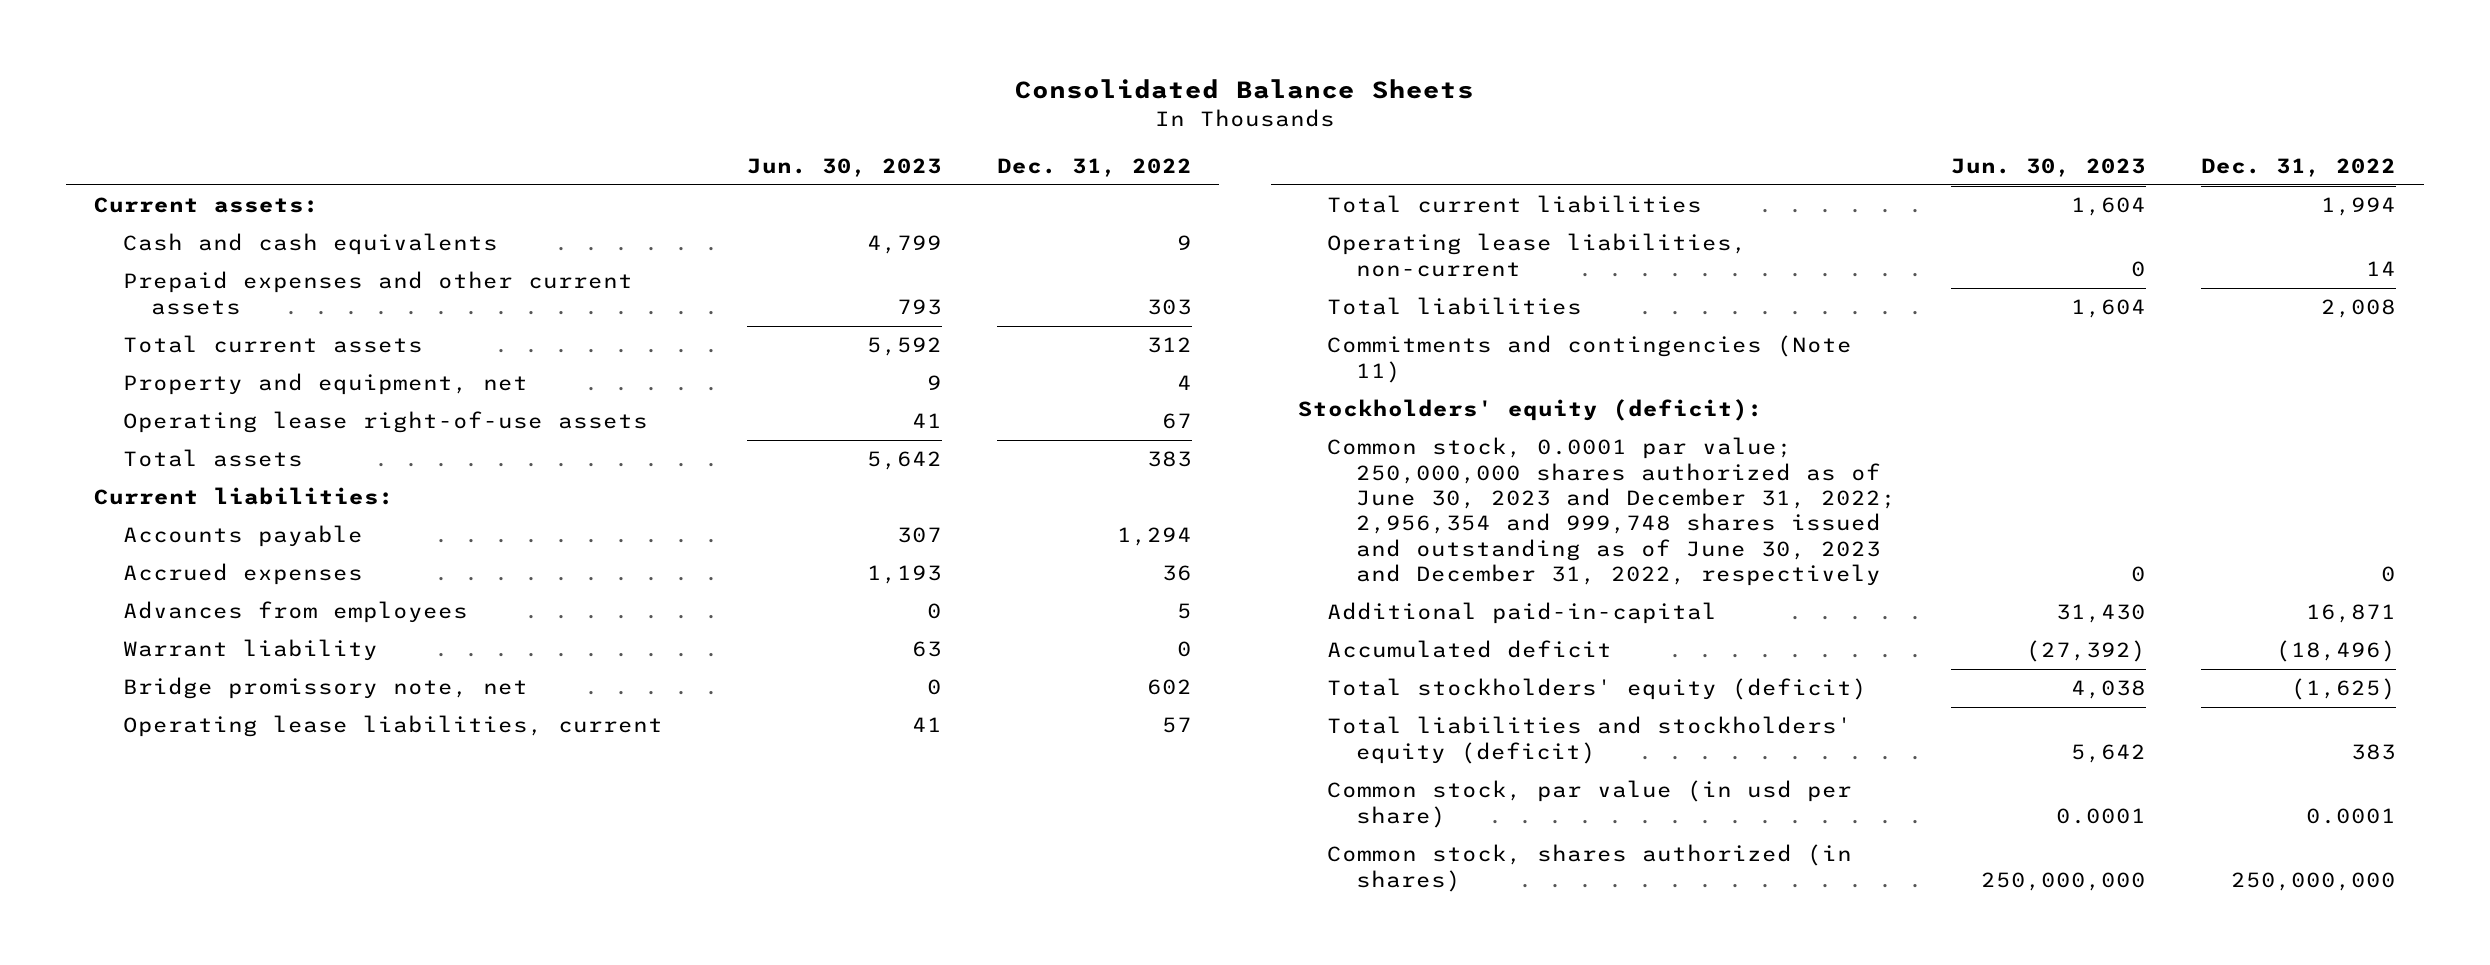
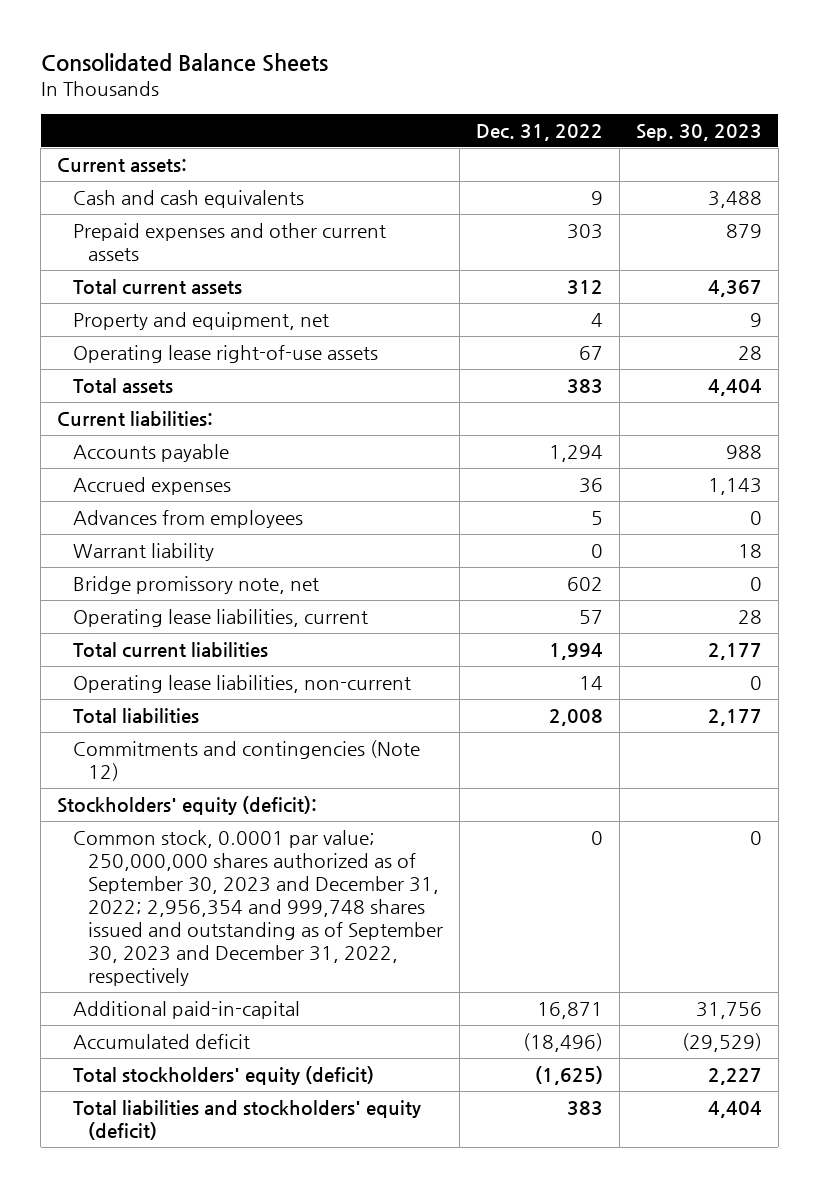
- | Jun. 30, 2023 | Dec. 31, 2022
+ | Dec. 31, 2022 | Sep. 30, 2023
- Commitments and contingencies (Note 11)
+ Commitments and contingencies (Note 12)
- Common stock, 0.0001 par value; 250,000,000 shares authorized as of June 30, 2023 and December 31, 2022; 2,956,354 and 999,748 shares issued and outstanding as of June 30, 2023 and December 31, 2022, respectively | 0 | 0
+ Common stock, 0.0001 par value; 250,000,000 shares authorized as of September 30, 2023 and December 31, 2022; 2,956,354 and 999,748 shares issued and outstanding as of September 30, 2023 and December 31, 2022, respectively | 0 | 0
- Common stock, par value (in usd per share) | 0.0001 | 0.0001
- Common stock, shares authorized (in shares) | 250,000,000 | 250,000,000

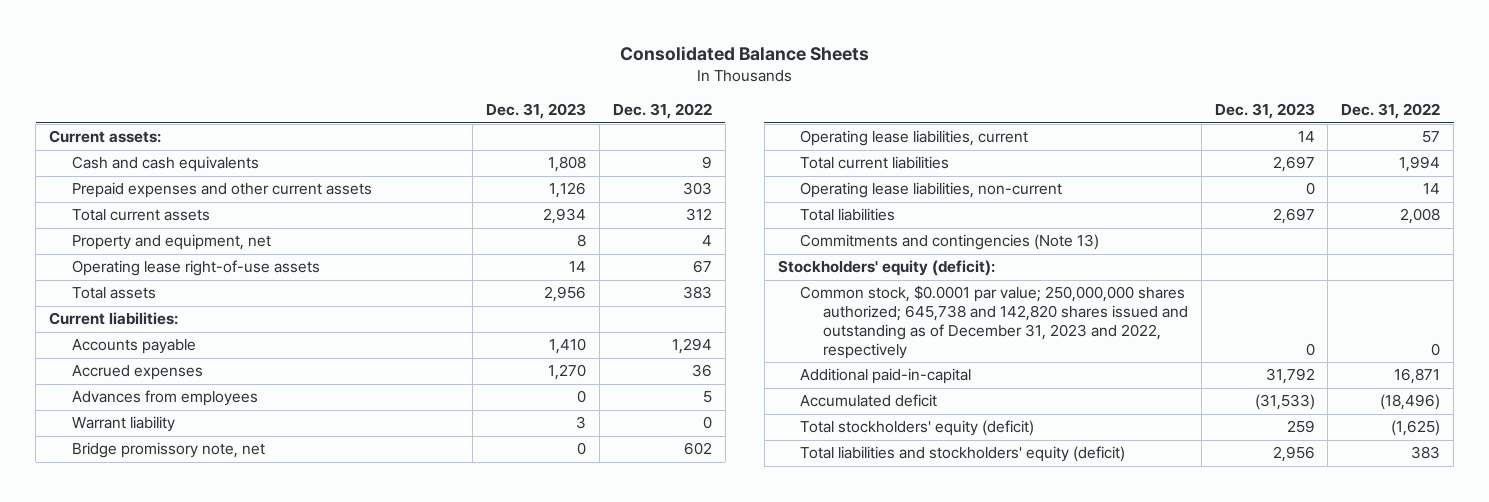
- | Dec. 31, 2022 | Sep. 30, 2023
+ | Dec. 31, 2023 | Dec. 31, 2022
- Commitments and contingencies (Note 12)
+ Commitments and contingencies (Note 13)
- Common stock, 0.0001 par value; 250,000,000 shares authorized as of September 30, 2023 and December 31, 2022; 2,956,354 and 999,748 shares issued and outstanding as of September 30, 2023 and December 31, 2022, respectively | 0 | 0
+ Common stock, $0.0001 par value; 250,000,000 shares authorized; 645,738 and 142,820 shares issued and outstanding as of December 31, 2023 and 2022, respectively | 0 | 0

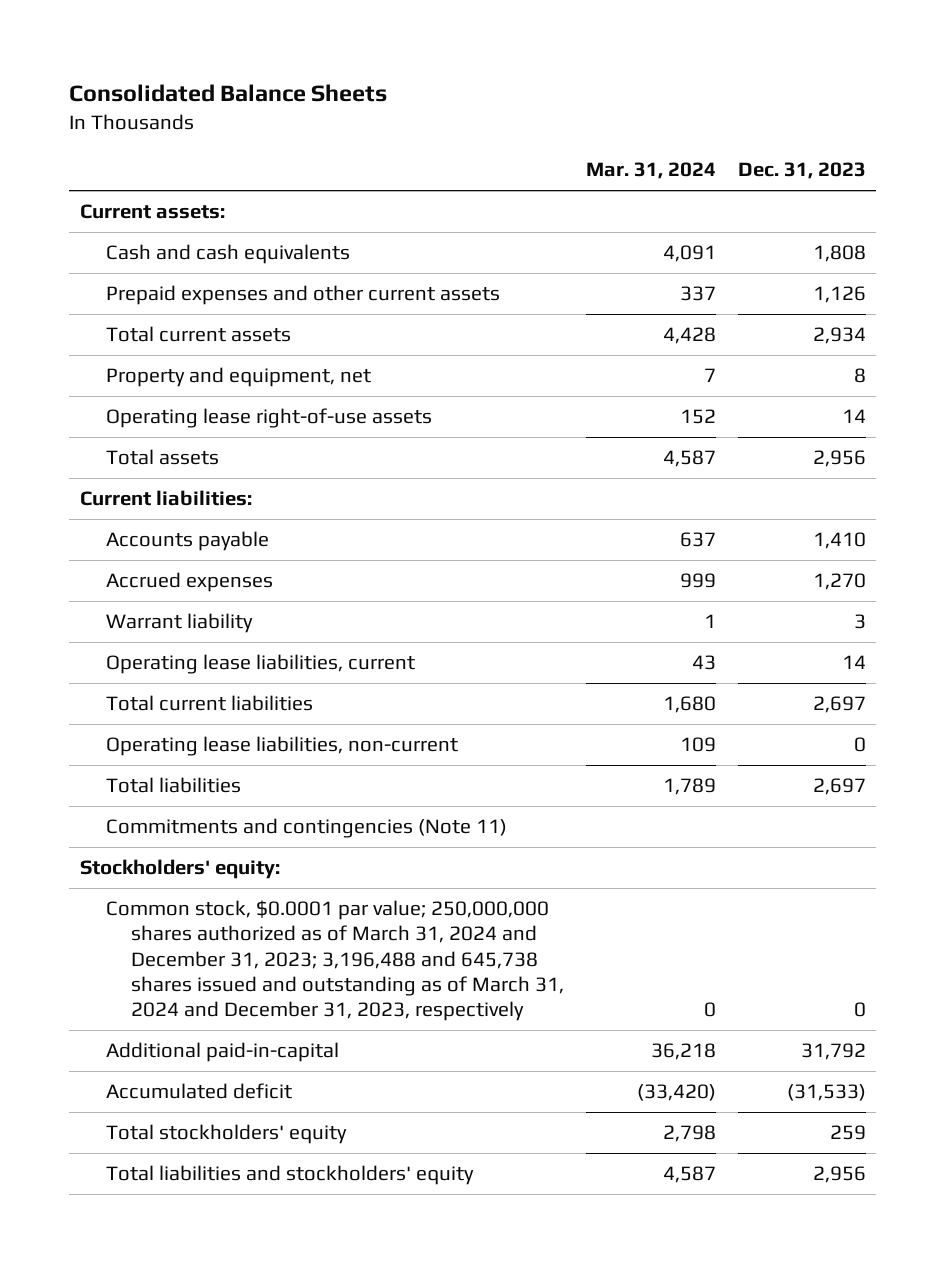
- | Dec. 31, 2023 | Dec. 31, 2022
+ | Mar. 31, 2024 | Dec. 31, 2023
- Advances from employees | 0 | 5
- Bridge promissory note, net | 0 | 602
- Commitments and contingencies (Note 13)
- Stockholders' equity (deficit):
- Common stock, $0.0001 par value; 250,000,000 shares authorized; 645,738 and 142,820 shares issued and outstanding as of December 31, 2023 and 2022, respectively | 0 | 0
+ Commitments and contingencies (Note 11)
+ Stockholders' equity:
+ Common stock, $0.0001 par value; 250,000,000 shares authorized as of March 31, 2024 and December 31, 2023; 3,196,488 and 645,738 shares issued and outstanding as of March 31, 2024 and December 31, 2023, respectively | 0 | 0
- Total stockholders' equity (deficit) | 259 | (1,625)
- Total liabilities and stockholders' equity (deficit) | 2,956 | 383
+ Total stockholders' equity | 2,798 | 259
+ Total liabilities and stockholders' equity | 4,587 | 2,956

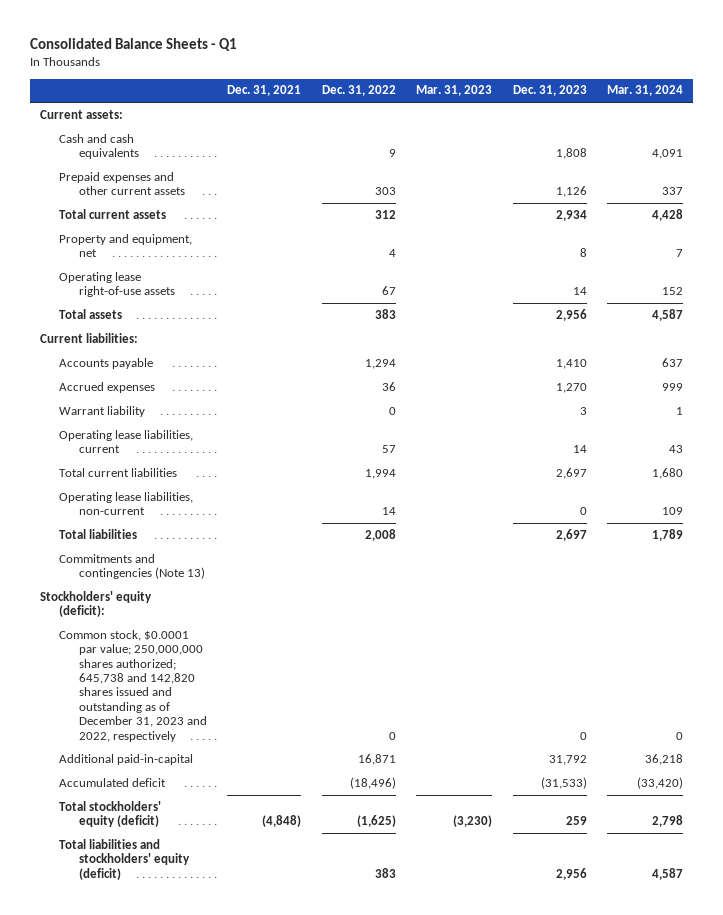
- Consolidated Balance Sheets
+ Consolidated Balance Sheets - Q1
- | Mar. 31, 2024 | Dec. 31, 2023
+ | Dec. 31, 2021 | Dec. 31, 2022 | Mar. 31, 2023 | Dec. 31, 2023 | Mar. 31, 2024
- Commitments and contingencies (Note 11)
- Stockholders' equity:
- Common stock, $0.0001 par value; 250,000,000 shares authorized as of March 31, 2024 and December 31, 2023; 3,196,488 and 645,738 shares issued and outstanding as of March 31, 2024 and December 31, 2023, respectively | 0 | 0
+ Commitments and contingencies (Note 13)
+ Stockholders' equity (deficit):
+ Common stock, $0.0001 par value; 250,000,000 shares authorized; 645,738 and 142,820 shares issued and outstanding as of December 31, 2023 and 2022, respectively | | 0 | | 0 | 0
- Total stockholders' equity | 2,798 | 259
- Total liabilities and stockholders' equity | 4,587 | 2,956
+ Total stockholders' equity (deficit) | (4,848) | (1,625) | (3,230) | 259 | 2,798
+ Total liabilities and stockholders' equity (deficit) | | 383 | | 2,956 | 4,587

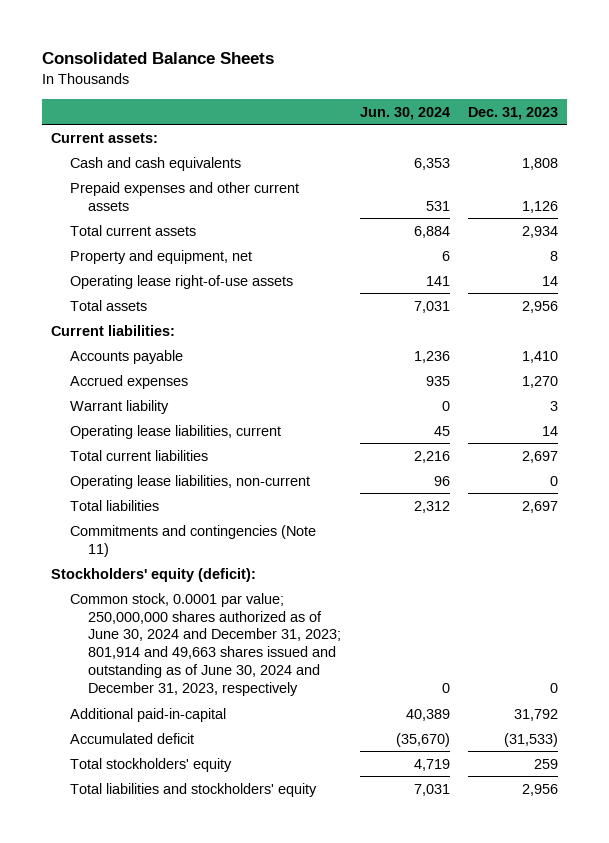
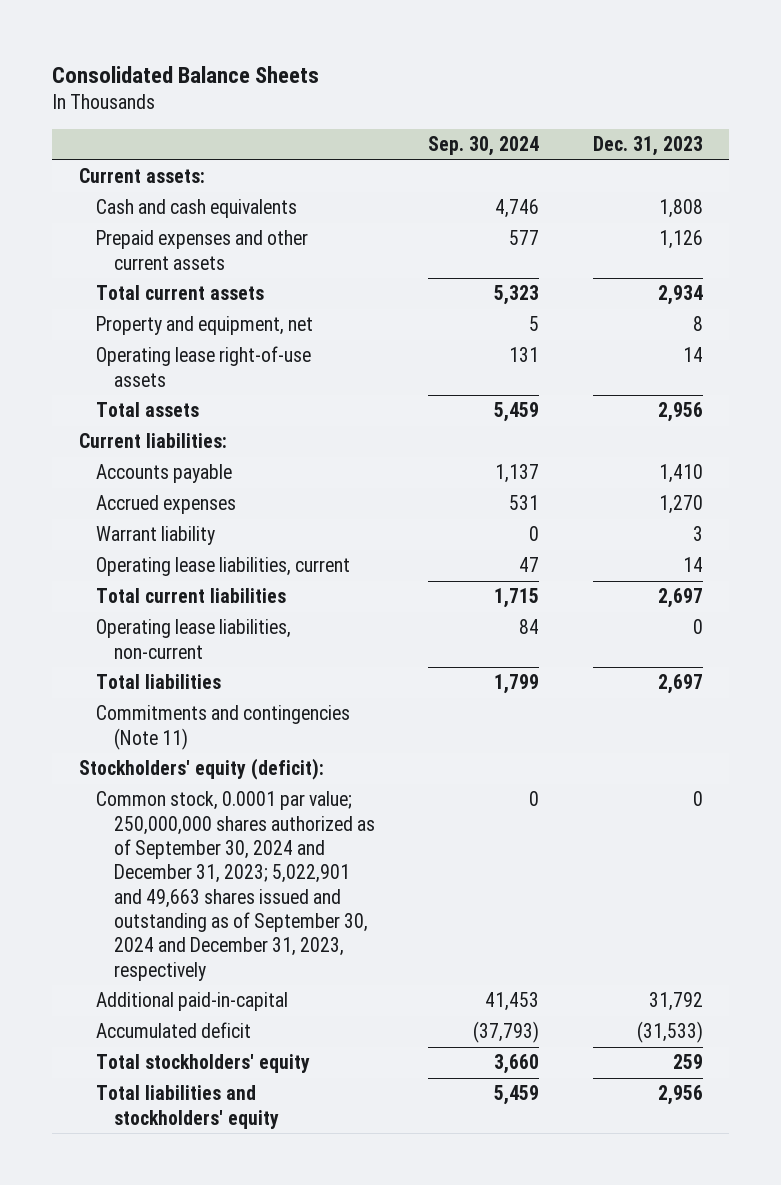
- | Jun. 30, 2024 | Dec. 31, 2023
+ | Sep. 30, 2024 | Dec. 31, 2023
- Common stock, 0.0001 par value; 250,000,000 shares authorized as of June 30, 2024 and December 31, 2023; 801,914 and 49,663 shares issued and outstanding as of June 30, 2024 and December 31, 2023, respectively | 0 | 0
+ Common stock, 0.0001 par value; 250,000,000 shares authorized as of September 30, 2024 and December 31, 2023; 5,022,901 and 49,663 shares issued and outstanding as of September 30, 2024 and December 31, 2023, respectively | 0 | 0

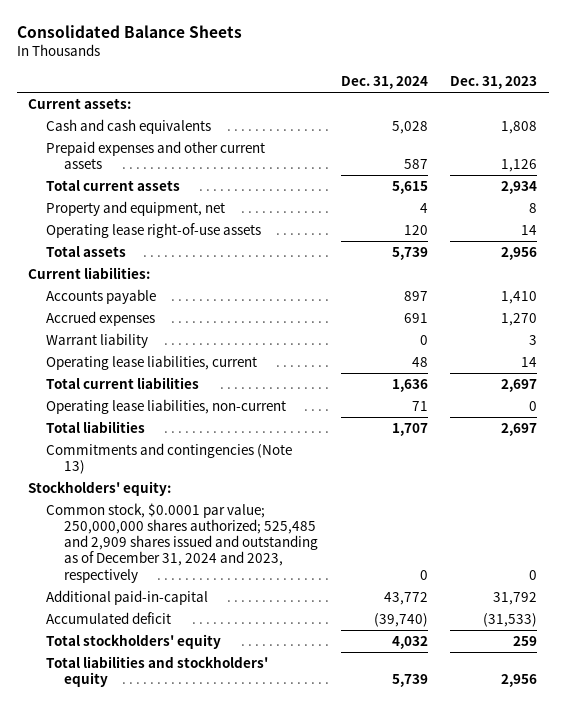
- | Sep. 30, 2024 | Dec. 31, 2023
+ | Dec. 31, 2024 | Dec. 31, 2023
- Commitments and contingencies (Note 11)
- Stockholders' equity (deficit):
- Common stock, 0.0001 par value; 250,000,000 shares authorized as of September 30, 2024 and December 31, 2023; 5,022,901 and 49,663 shares issued and outstanding as of September 30, 2024 and December 31, 2023, respectively | 0 | 0
+ Commitments and contingencies (Note 13)
+ Stockholders' equity:
+ Common stock, $0.0001 par value; 250,000,000 shares authorized; 525,485 and 2,909 shares issued and outstanding as of December 31, 2024 and 2023, respectively | 0 | 0

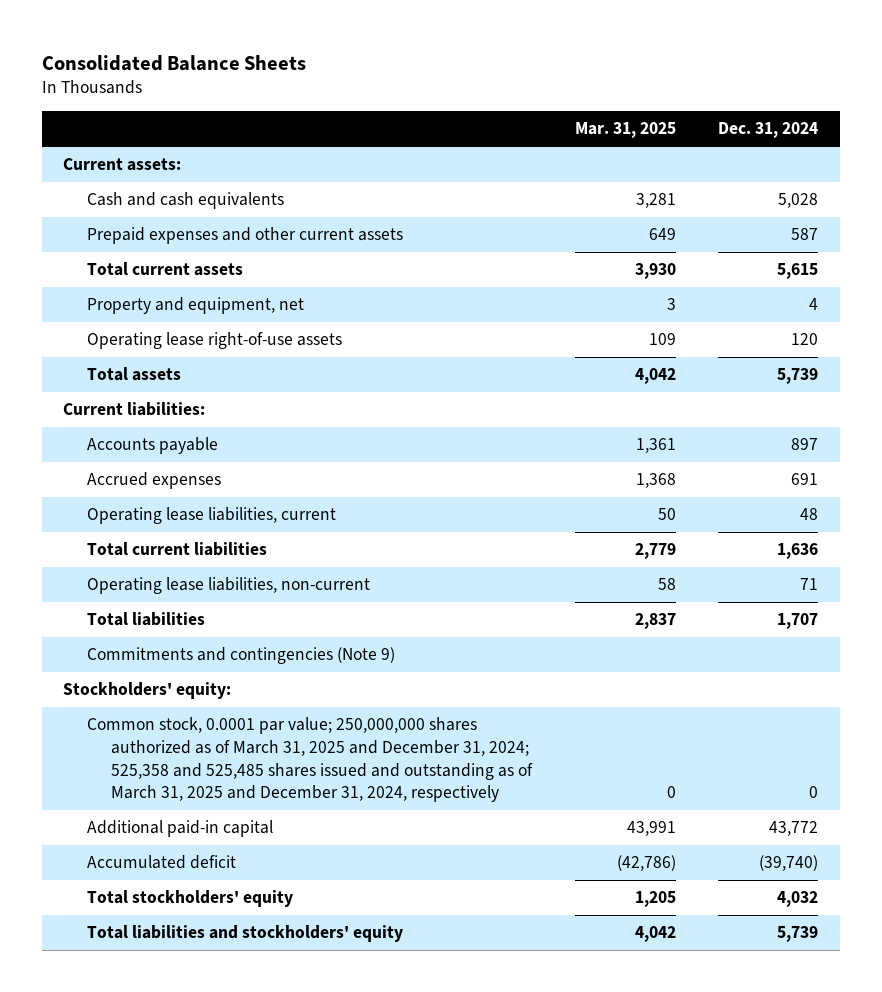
- | Dec. 31, 2024 | Dec. 31, 2023
+ | Mar. 31, 2025 | Dec. 31, 2024
- Warrant liability | 0 | 3
- Commitments and contingencies (Note 13)
+ Commitments and contingencies (Note 9)
- Common stock, $0.0001 par value; 250,000,000 shares authorized; 525,485 and 2,909 shares issued and outstanding as of December 31, 2024 and 2023, respectively | 0 | 0
- Additional paid-in-capital | 43,772 | 31,792
+ Common stock, 0.0001 par value; 250,000,000 shares authorized as of March 31, 2025 and December 31, 2024; 525,358 and 525,485 shares issued and outstanding as of March 31, 2025 and December 31, 2024, respectively | 0 | 0
+ Additional paid-in capital | 43,991 | 43,772

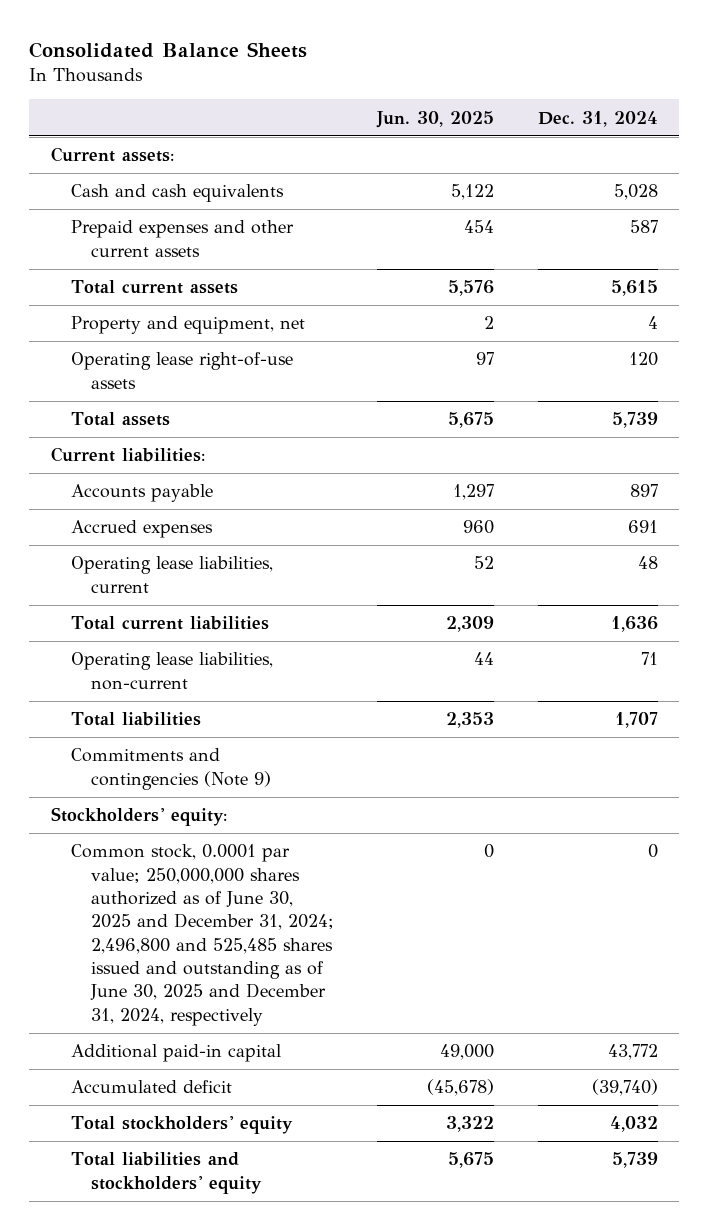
- | Mar. 31, 2025 | Dec. 31, 2024
+ | Jun. 30, 2025 | Dec. 31, 2024
- Common stock, 0.0001 par value; 250,000,000 shares authorized as of March 31, 2025 and December 31, 2024; 525,358 and 525,485 shares issued and outstanding as of March 31, 2025 and December 31, 2024, respectively | 0 | 0
+ Common stock, 0.0001 par value; 250,000,000 shares authorized as of June 30, 2025 and December 31, 2024; 2,496,800 and 525,485 shares issued and outstanding as of June 30, 2025 and December 31, 2024, respectively | 0 | 0

